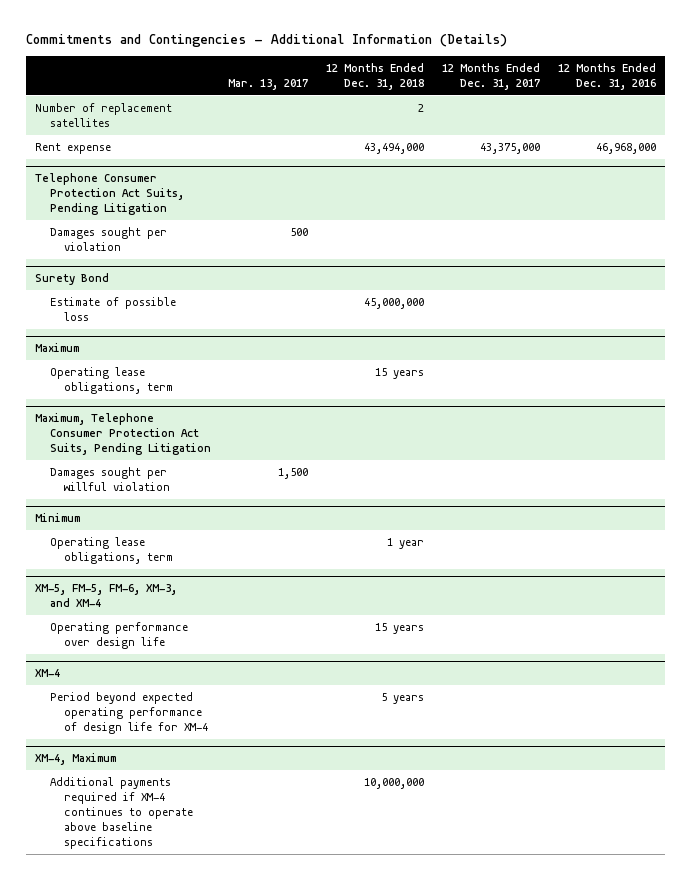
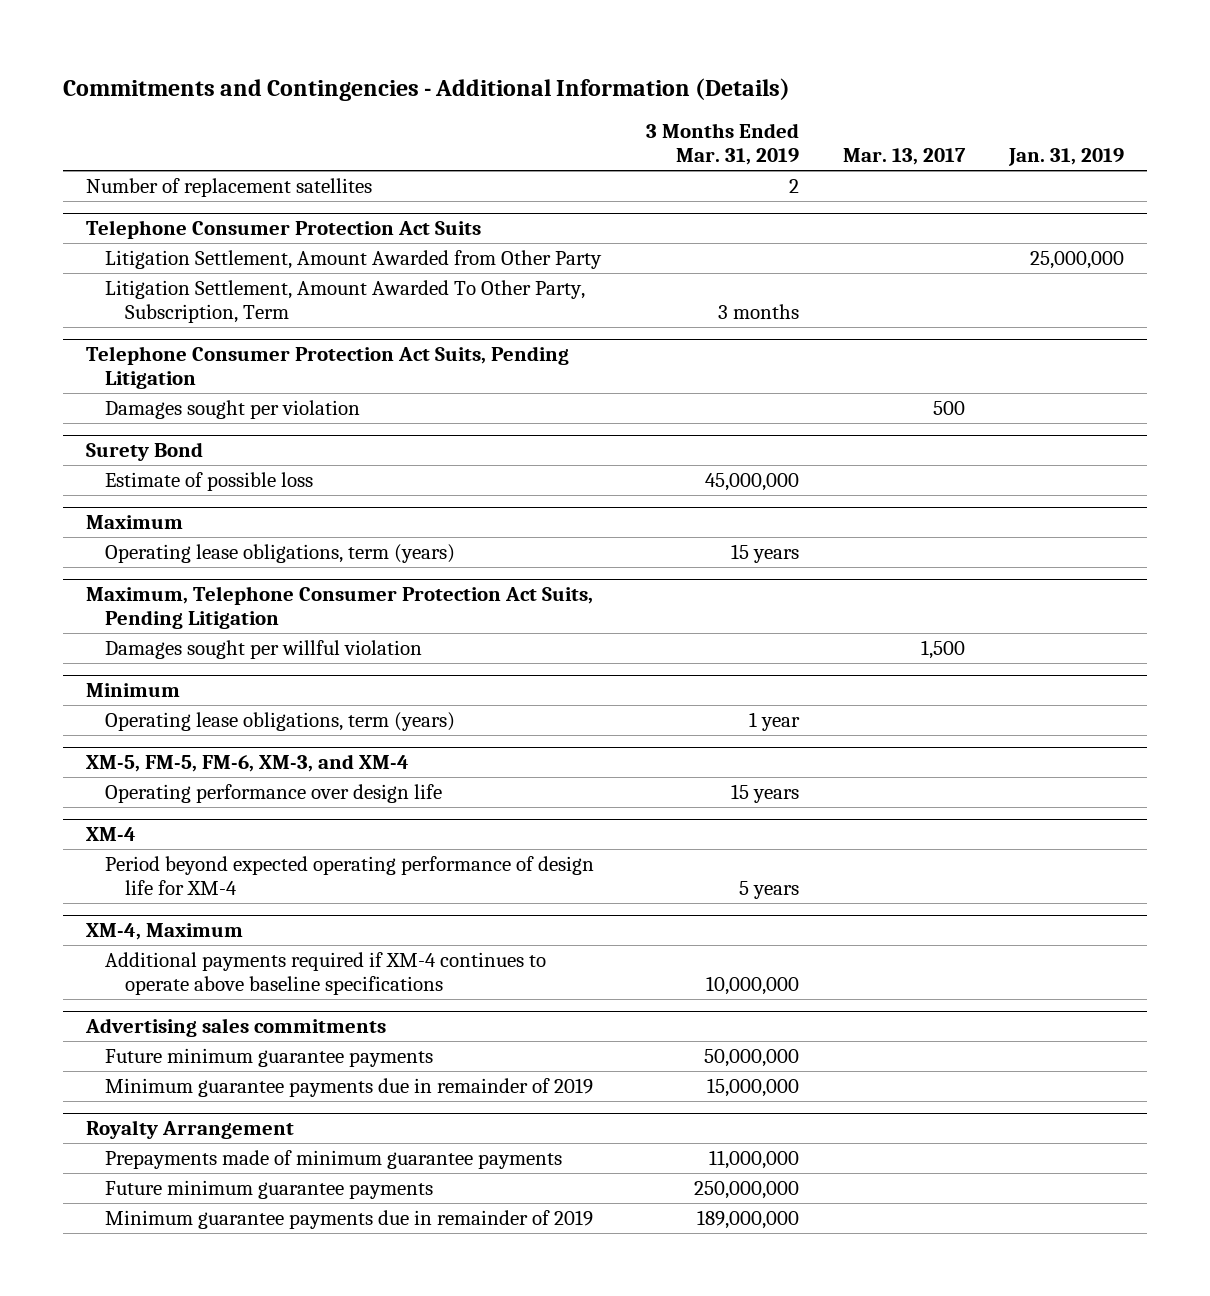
- | Mar. 13, 2017 | 12 Months Ended Dec. 31, 2018 | 12 Months Ended Dec. 31, 2017 | 12 Months Ended Dec. 31, 2016
+ | 3 Months Ended Mar. 31, 2019 | Mar. 13, 2017 | Jan. 31, 2019
- Rent expense | | 43,494,000 | 43,375,000 | 46,968,000
+ Telephone Consumer Protection Act Suits
+ Litigation Settlement, Amount Awarded from Other Party | | | 25,000,000
+ Litigation Settlement, Amount Awarded To Other Party, Subscription, Term | 3 months | |
@ Maximum
- Operating lease obligations, term | | 15 years | |
+ Operating lease obligations, term (years) | 15 years | |
@ Minimum
- Operating lease obligations, term | | 1 year | |
+ Operating lease obligations, term (years) | 1 year | |
+ Advertising sales commitments
+ Future minimum guarantee payments | 50,000,000 | |
+ Minimum guarantee payments due in remainder of 2019 | 15,000,000 | |
+ Royalty Arrangement
+ Prepayments made of minimum guarantee payments | 11,000,000 | |
+ Future minimum guarantee payments | 250,000,000 | |
+ Minimum guarantee payments due in remainder of 2019 | 189,000,000 | |

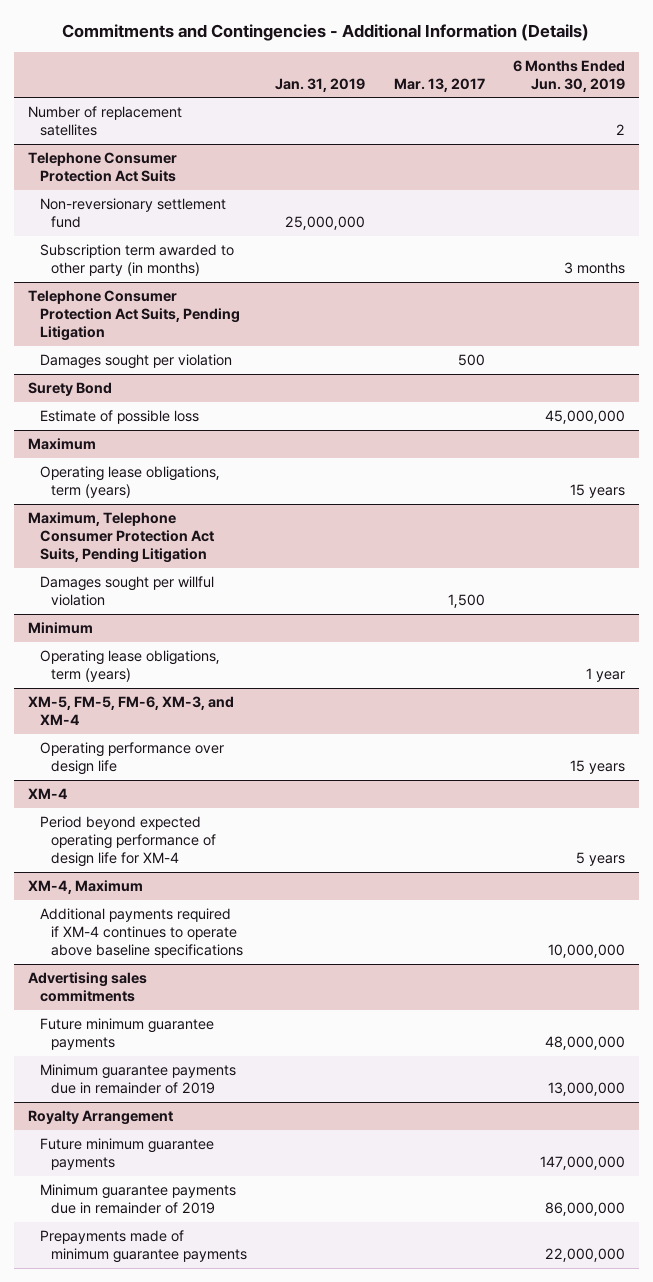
- | 3 Months Ended Mar. 31, 2019 | Mar. 13, 2017 | Jan. 31, 2019
+ | Jan. 31, 2019 | Mar. 13, 2017 | 6 Months Ended Jun. 30, 2019
@ Telephone Consumer Protection Act Suits
- Litigation Settlement, Amount Awarded from Other Party | | | 25,000,000
- Litigation Settlement, Amount Awarded To Other Party, Subscription, Term | 3 months | |
+ Non-reversionary settlement fund | 25,000,000 | |
+ Subscription term awarded to other party (in months) | | | 3 months
@ Royalty Arrangement
moved down: Prepayments made of minimum guarantee payments | | | 22,000,000

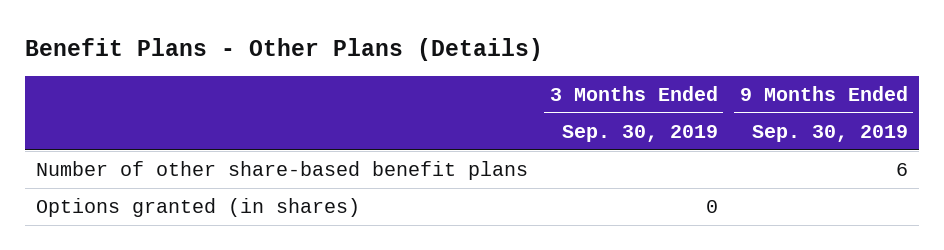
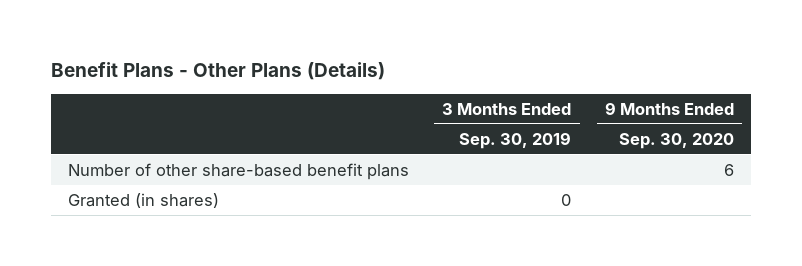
- | 3 Months Ended Sep. 30, 2019 | 9 Months Ended Sep. 30, 2019
+ | 3 Months Ended Sep. 30, 2019 | 9 Months Ended Sep. 30, 2020
- Options granted (in shares) | 0 |
+ Granted (in shares) | 0 |

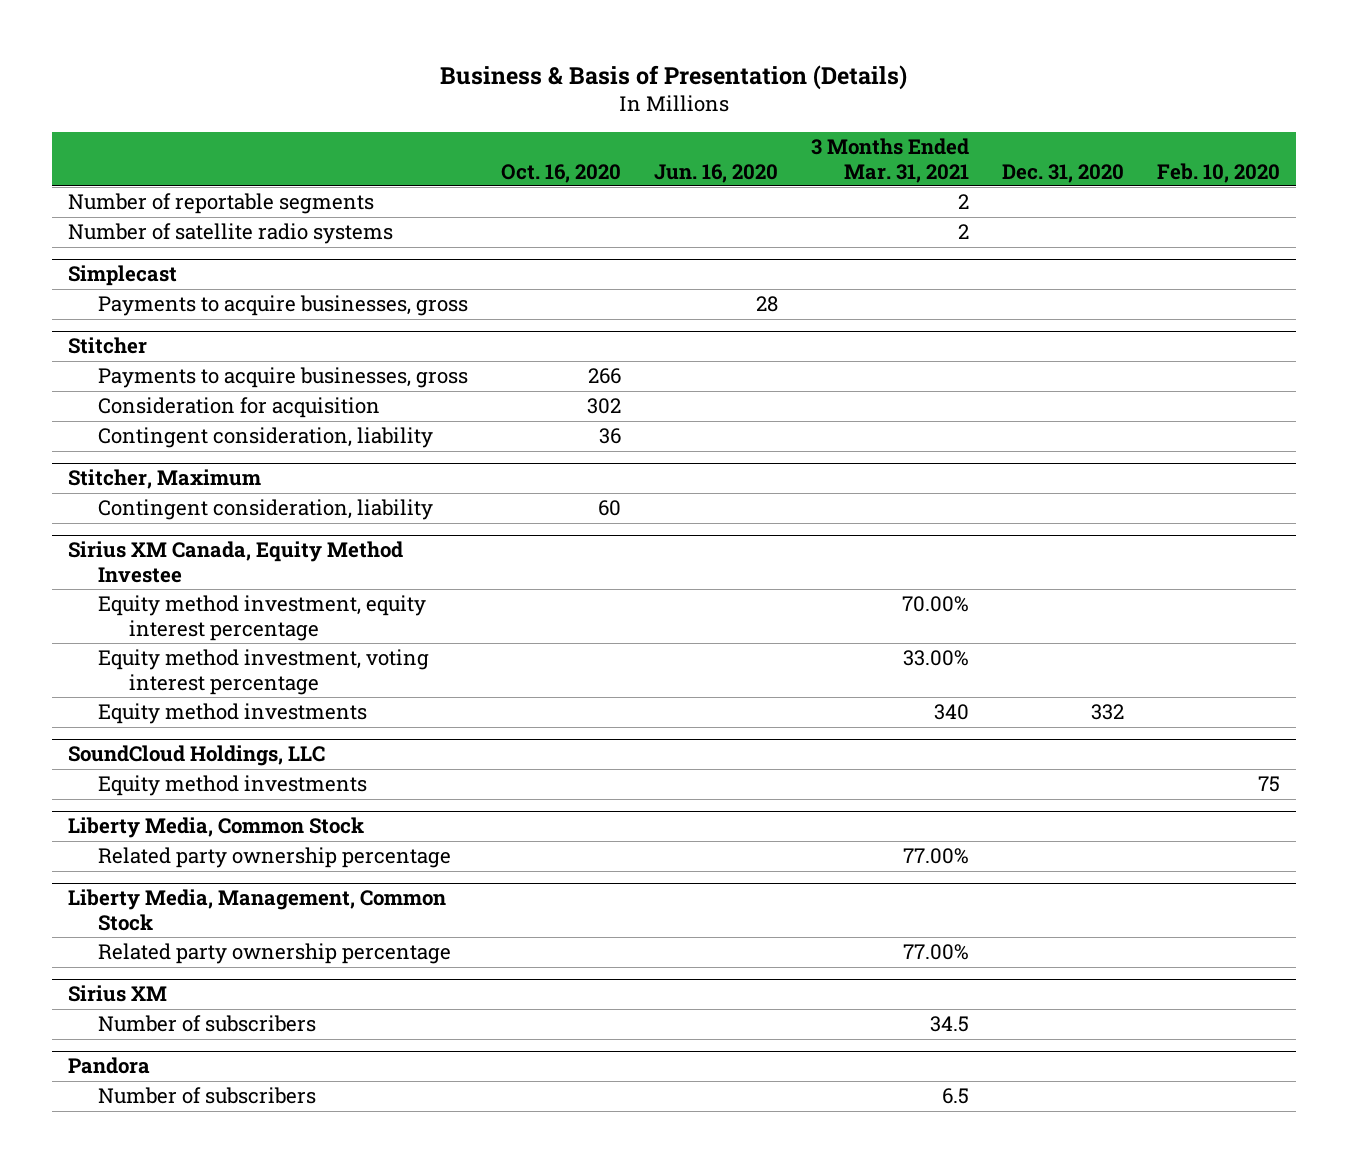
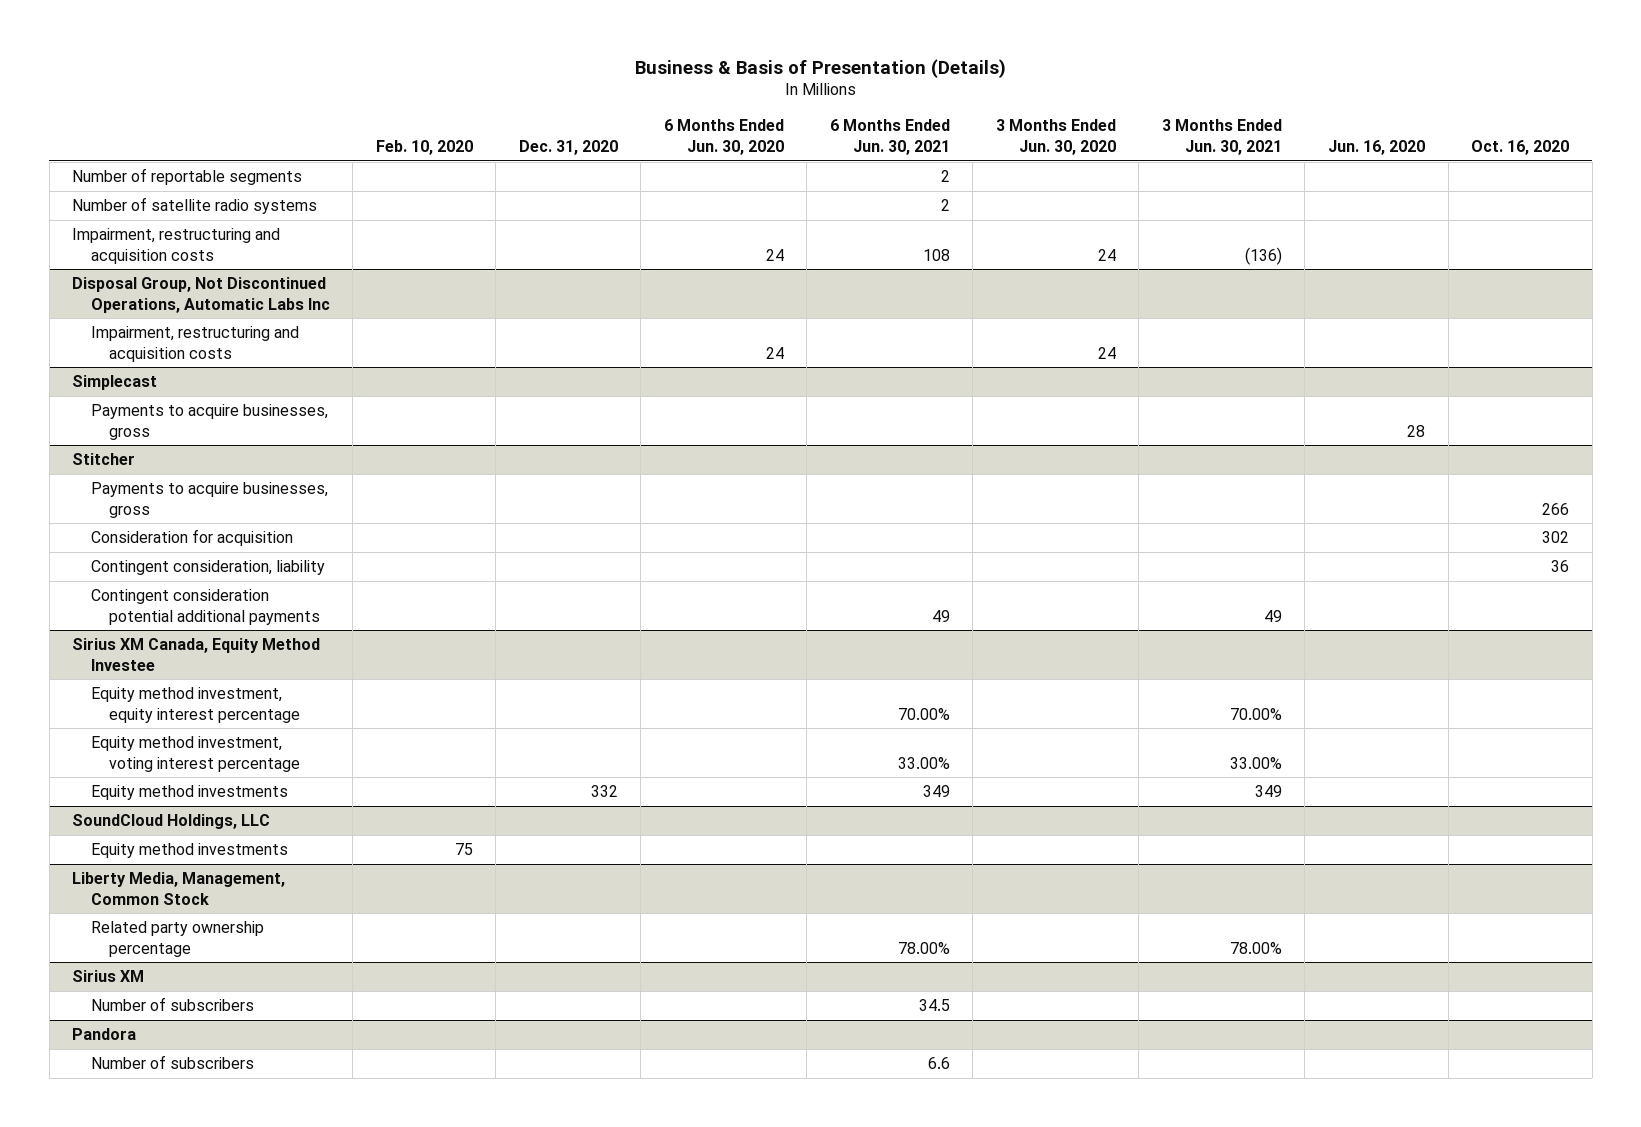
- | Oct. 16, 2020 | Jun. 16, 2020 | 3 Months Ended Mar. 31, 2021 | Dec. 31, 2020 | Feb. 10, 2020
+ | Feb. 10, 2020 | Dec. 31, 2020 | 6 Months Ended Jun. 30, 2020 | 6 Months Ended Jun. 30, 2021 | 3 Months Ended Jun. 30, 2020 | 3 Months Ended Jun. 30, 2021 | Jun. 16, 2020 | Oct. 16, 2020
+ Impairment, restructuring and acquisition costs | | | 24 | 108 | 24 | (136) | |
+ Disposal Group, Not Discontinued Operations, Automatic Labs Inc
+ Impairment, restructuring and acquisition costs | | | 24 | | 24 | | |
- Stitcher, Maximum
- Contingent consideration, liability | 60 | | | |
@ Stitcher
+ Contingent consideration potential additional payments | | | | 49 | | 49 | |
- Liberty Media, Common Stock
- Related party ownership percentage | | | 77.00% | |

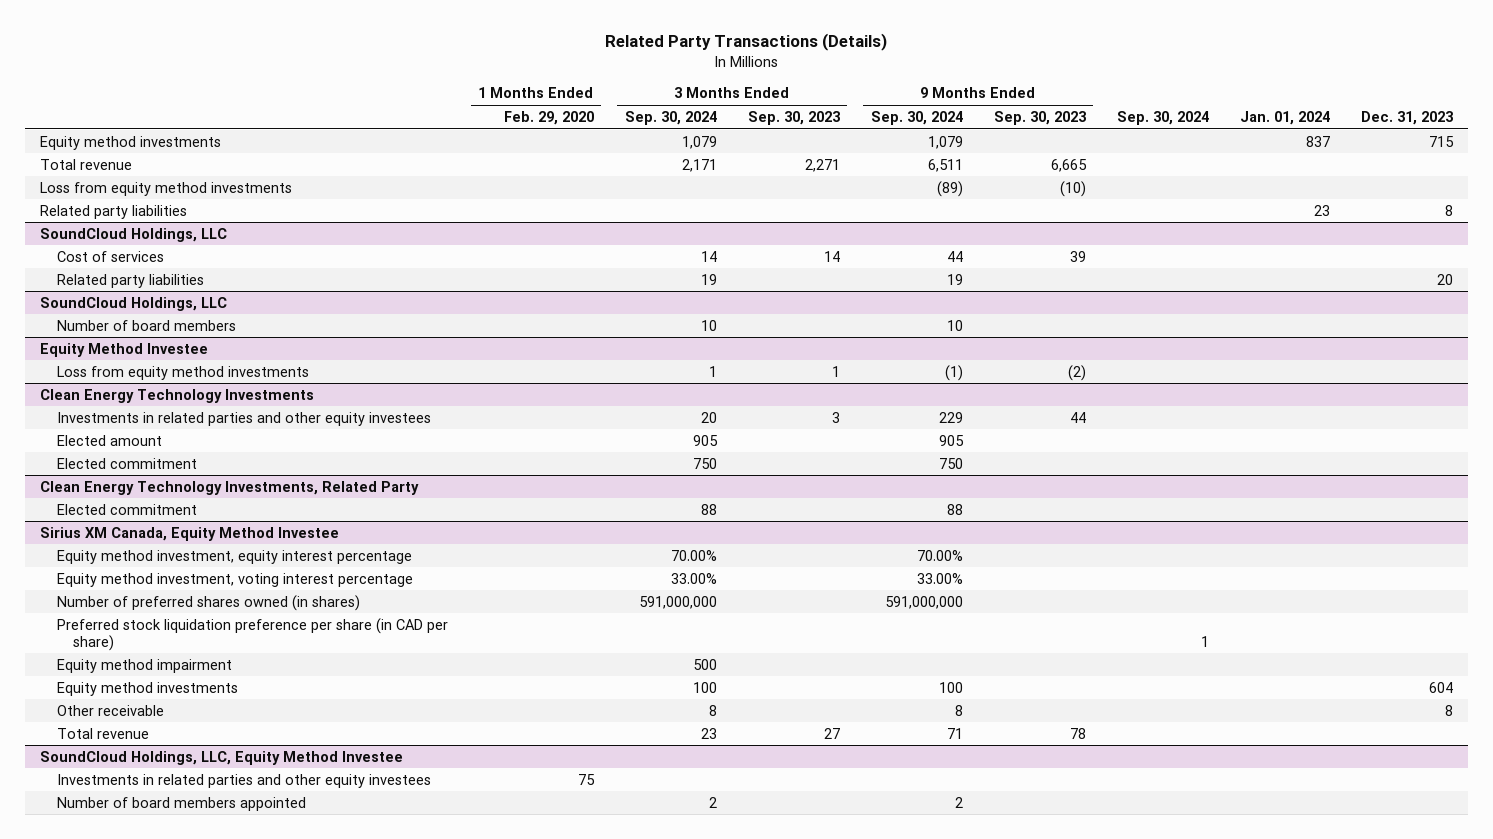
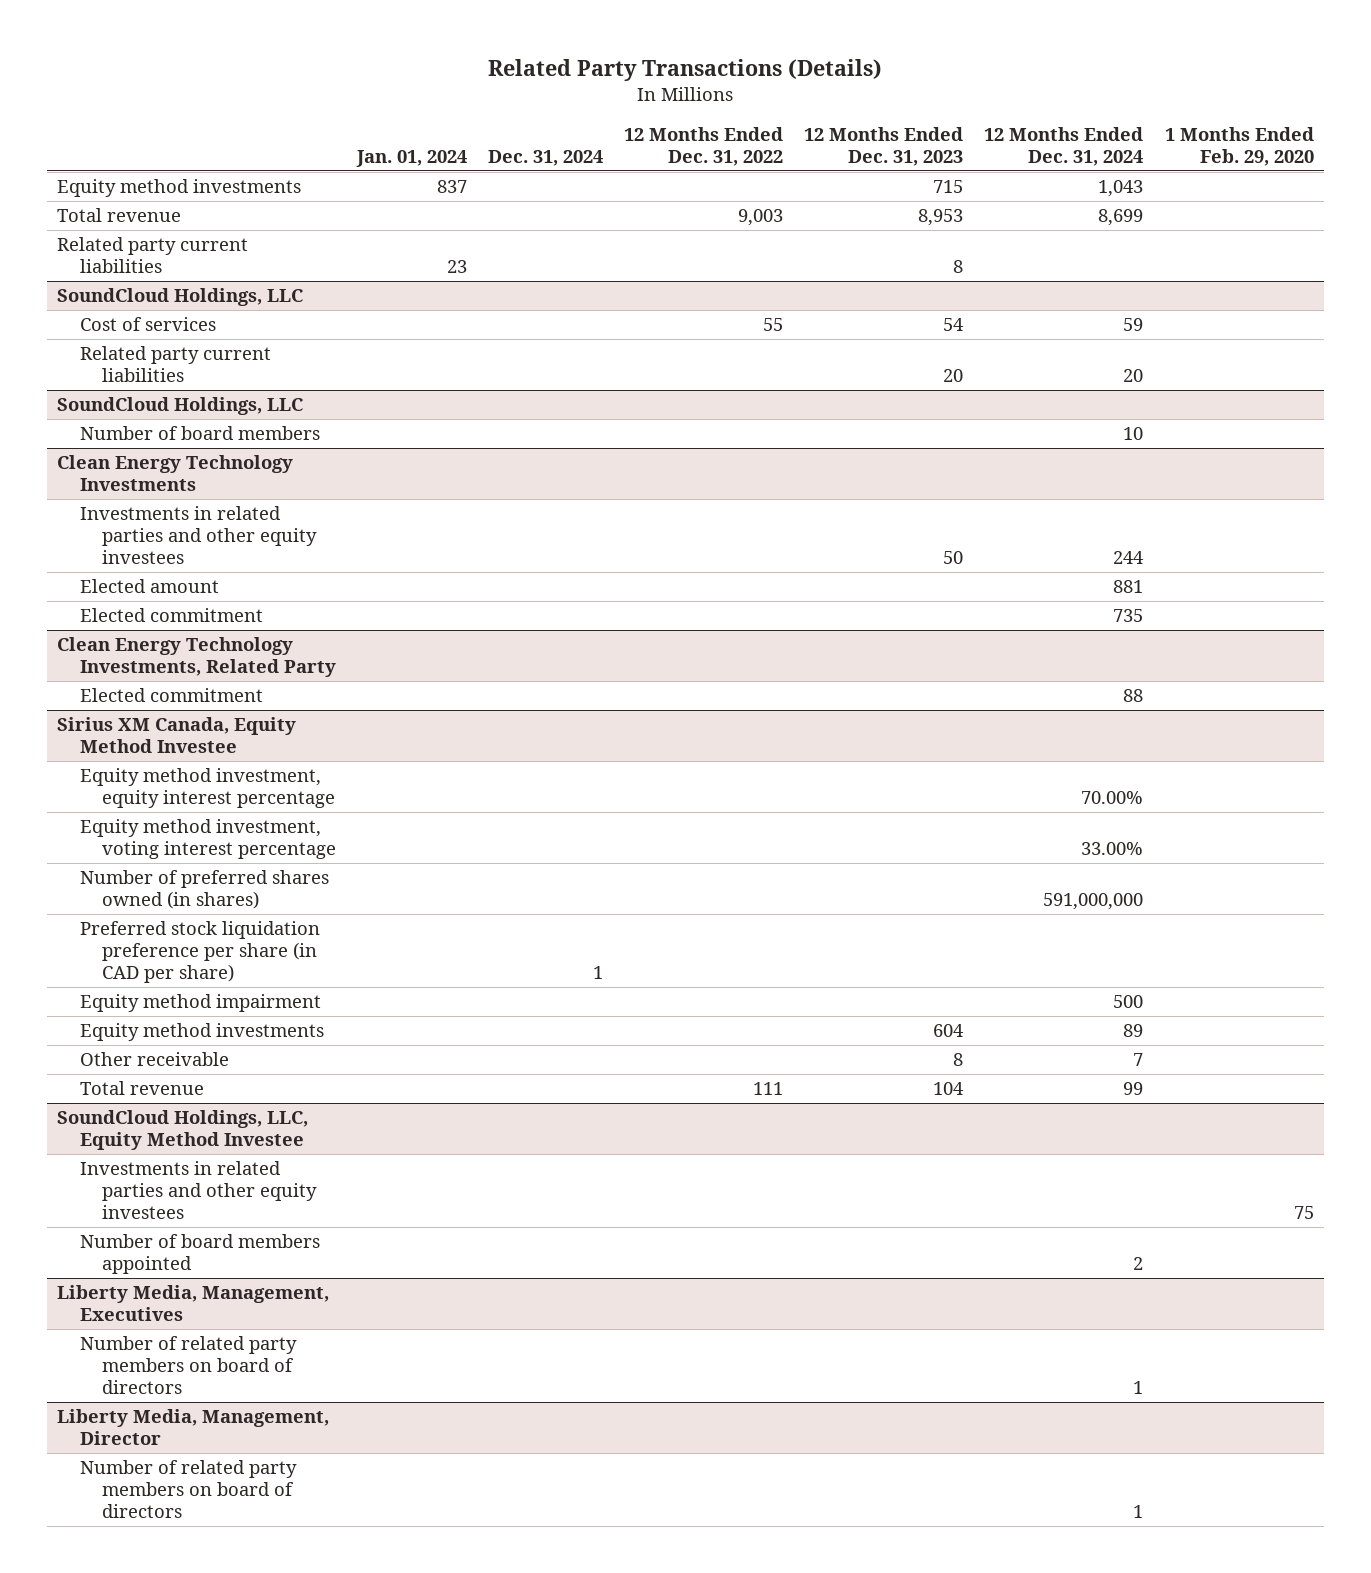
- | 1 Months Ended Feb. 29, 2020 | 3 Months Ended Sep. 30, 2024 | 3 Months Ended Sep. 30, 2023 | 9 Months Ended Sep. 30, 2024 | 9 Months Ended Sep. 30, 2023 | Sep. 30, 2024 | Jan. 01, 2024 | Dec. 31, 2023
+ | Jan. 01, 2024 | Dec. 31, 2024 | 12 Months Ended Dec. 31, 2022 | 12 Months Ended Dec. 31, 2023 | 12 Months Ended Dec. 31, 2024 | 1 Months Ended Feb. 29, 2020
- Loss from equity method investments | | | | (89) | (10) | | |
- Related party liabilities | | | | | | | 23 | 8
+ Related party current liabilities | 23 | | | 8 | |
@ SoundCloud Holdings, LLC
- Related party liabilities | | 19 | | 19 | | | | 20
+ Related party current liabilities | | | | 20 | 20 |
- Equity Method Investee
- Loss from equity method investments | | 1 | 1 | (1) | (2) | | |
+ Liberty Media, Management, Executives
+ Number of related party members on board of directors | | | | | 1 |
+ Liberty Media, Management, Director
+ Number of related party members on board of directors | | | | | 1 |

